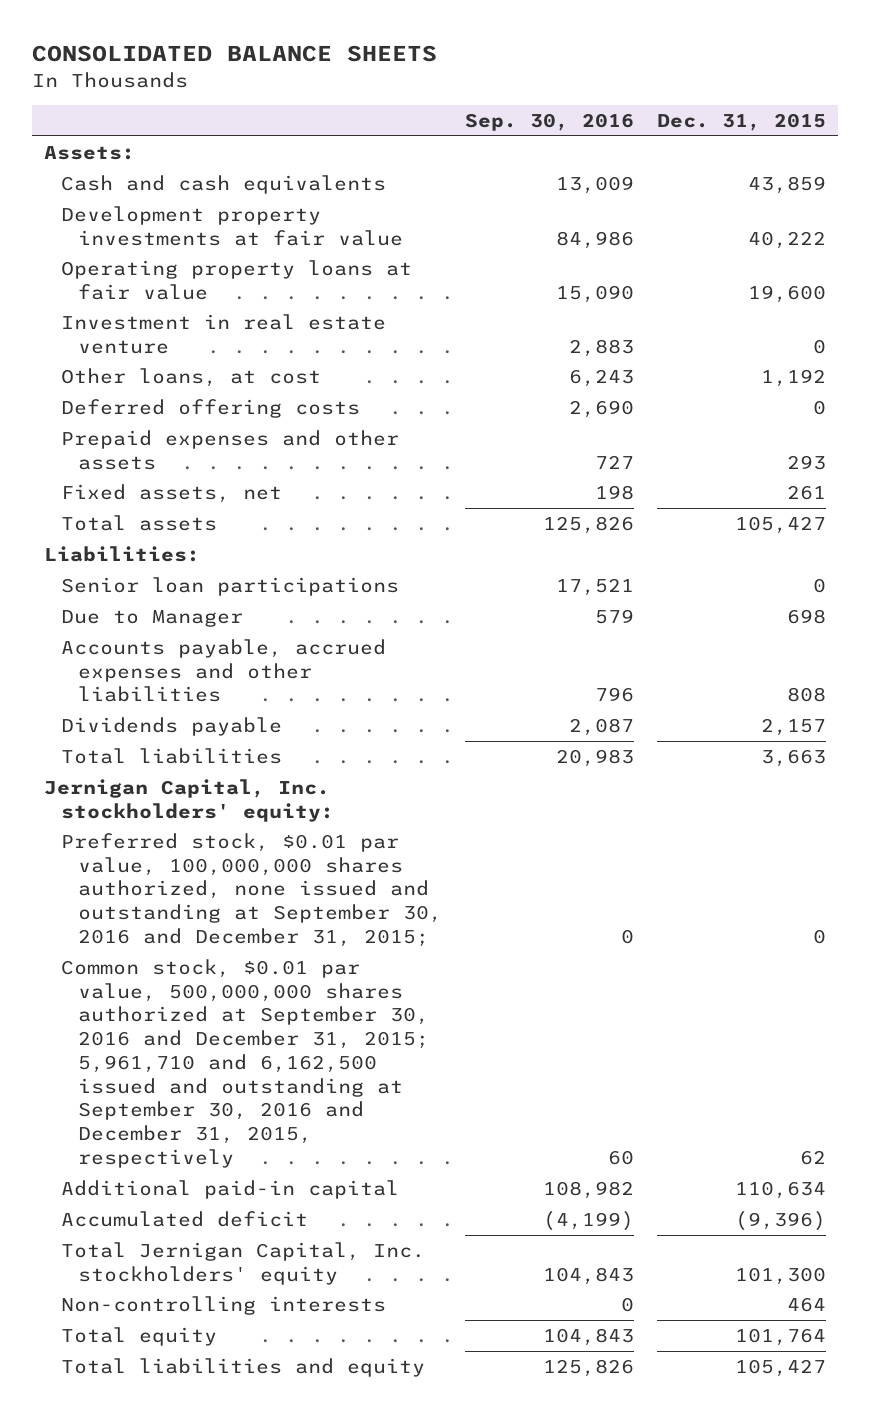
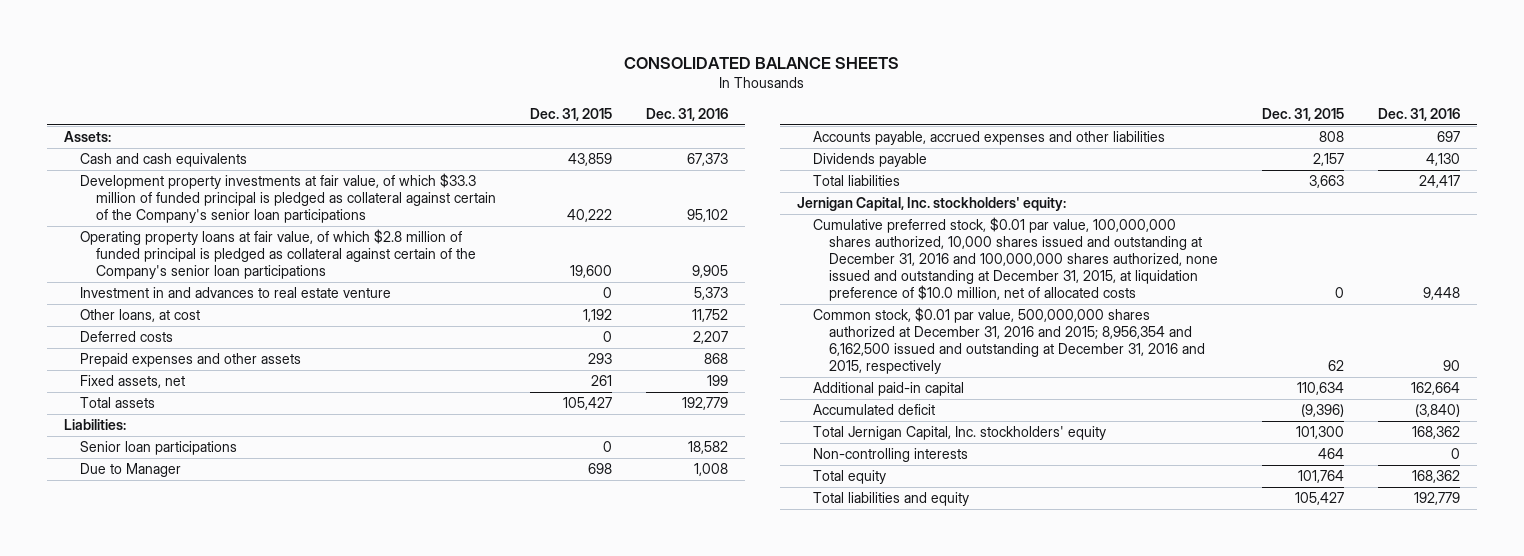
- | Sep. 30, 2016 | Dec. 31, 2015
+ | Dec. 31, 2015 | Dec. 31, 2016
- Development property investments at fair value | 84,986 | 40,222
- Operating property loans at fair value | 15,090 | 19,600
- Investment in real estate venture | 2,883 | 0
+ Development property investments at fair value, of which $33.3 million of funded principal is pledged as collateral against certain of the Company's senior loan participations | 40,222 | 95,102
+ Operating property loans at fair value, of which $2.8 million of funded principal is pledged as collateral against certain of the Company's senior loan participations | 19,600 | 9,905
+ Investment in and advances to real estate venture | 0 | 5,373
- Deferred offering costs | 2,690 | 0
+ Deferred costs | 0 | 2,207
- Preferred stock, $0.01 par value, 100,000,000 shares authorized, none issued and outstanding at September 30, 2016 and December 31, 2015; | 0 | 0
- Common stock, $0.01 par value, 500,000,000 shares authorized at September 30, 2016 and December 31, 2015; 5,961,710 and 6,162,500 issued and outstanding at September 30, 2016 and December 31, 2015, respectively | 60 | 62
+ Cumulative preferred stock, $0.01 par value, 100,000,000 shares authorized, 10,000 shares issued and outstanding at December 31, 2016 and 100,000,000 shares authorized, none issued and outstanding at December 31, 2015, at liquidation preference of $10.0 million, net of allocated costs | 0 | 9,448
+ Common stock, $0.01 par value, 500,000,000 shares authorized at December 31, 2016 and 2015; 8,956,354 and 6,162,500 issued and outstanding at December 31, 2016 and 2015, respectively | 62 | 90

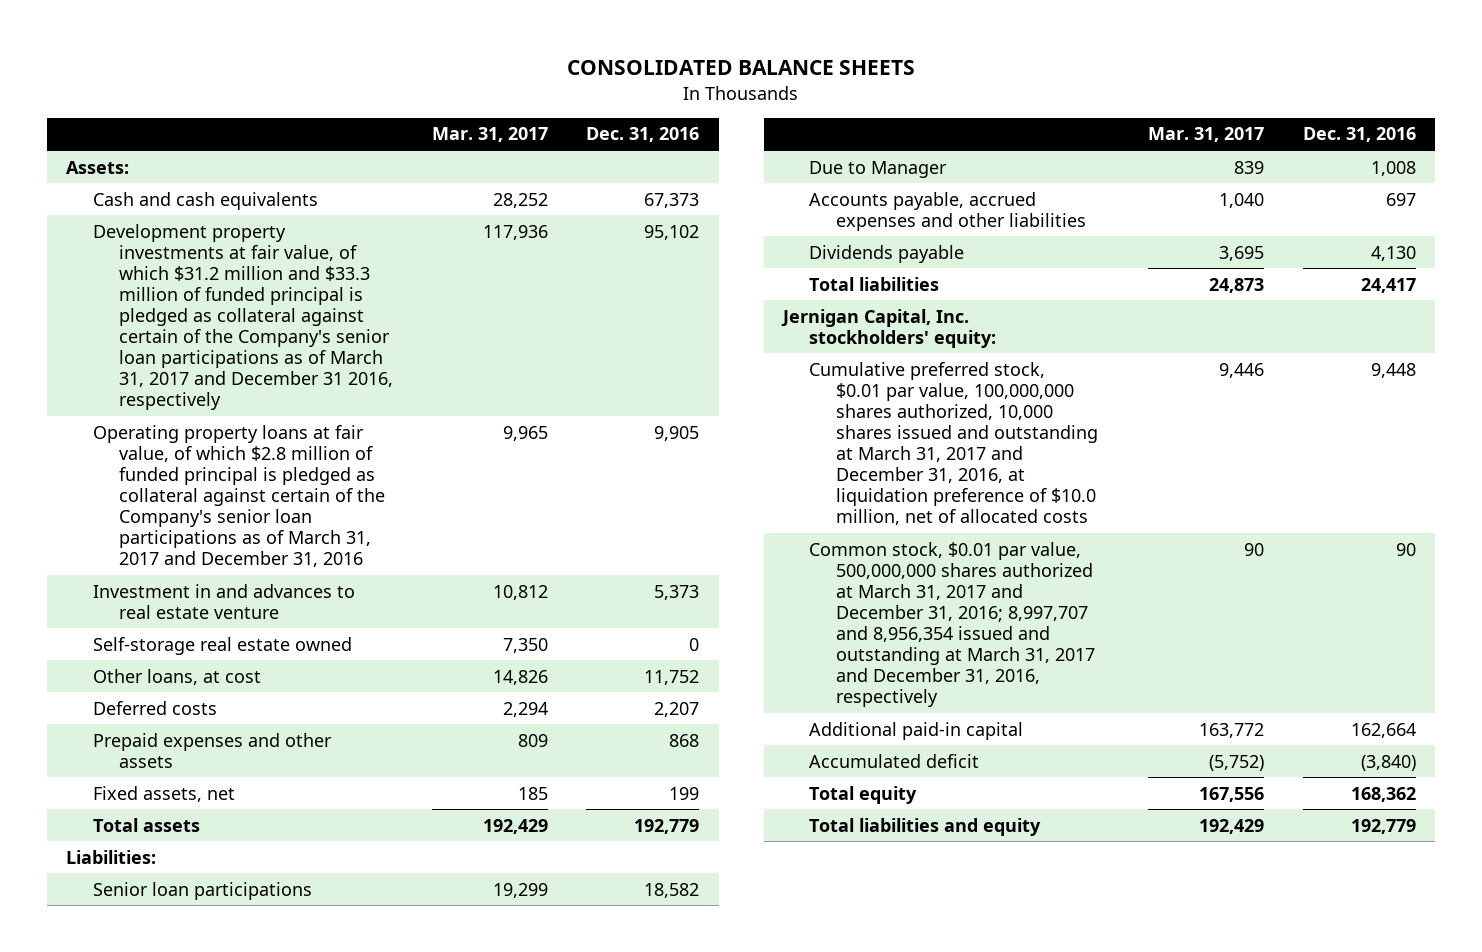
- | Dec. 31, 2015 | Dec. 31, 2016
+ | Mar. 31, 2017 | Dec. 31, 2016
- Development property investments at fair value, of which $33.3 million of funded principal is pledged as collateral against certain of the Company's senior loan participations | 40,222 | 95,102
- Operating property loans at fair value, of which $2.8 million of funded principal is pledged as collateral against certain of the Company's senior loan participations | 19,600 | 9,905
+ Development property investments at fair value, of which $31.2 million and $33.3 million of funded principal is pledged as collateral against certain of the Company's senior loan participations as of March 31, 2017 and December 31 2016, respectively | 117,936 | 95,102
+ Operating property loans at fair value, of which $2.8 million of funded principal is pledged as collateral against certain of the Company's senior loan participations as of March 31, 2017 and December 31, 2016 | 9,965 | 9,905
+ Self-storage real estate owned | 7,350 | 0
- Cumulative preferred stock, $0.01 par value, 100,000,000 shares authorized, 10,000 shares issued and outstanding at December 31, 2016 and 100,000,000 shares authorized, none issued and outstanding at December 31, 2015, at liquidation preference of $10.0 million, net of allocated costs | 0 | 9,448
- Common stock, $0.01 par value, 500,000,000 shares authorized at December 31, 2016 and 2015; 8,956,354 and 6,162,500 issued and outstanding at December 31, 2016 and 2015, respectively | 62 | 90
+ Cumulative preferred stock, $0.01 par value, 100,000,000 shares authorized, 10,000 shares issued and outstanding at March 31, 2017 and December 31, 2016, at liquidation preference of $10.0 million, net of allocated costs | 9,446 | 9,448
+ Common stock, $0.01 par value, 500,000,000 shares authorized at March 31, 2017 and December 31, 2016; 8,997,707 and 8,956,354 issued and outstanding at March 31, 2017 and December 31, 2016, respectively | 90 | 90
- Total Jernigan Capital, Inc. stockholders' equity | 101,300 | 168,362
- Non-controlling interests | 464 | 0

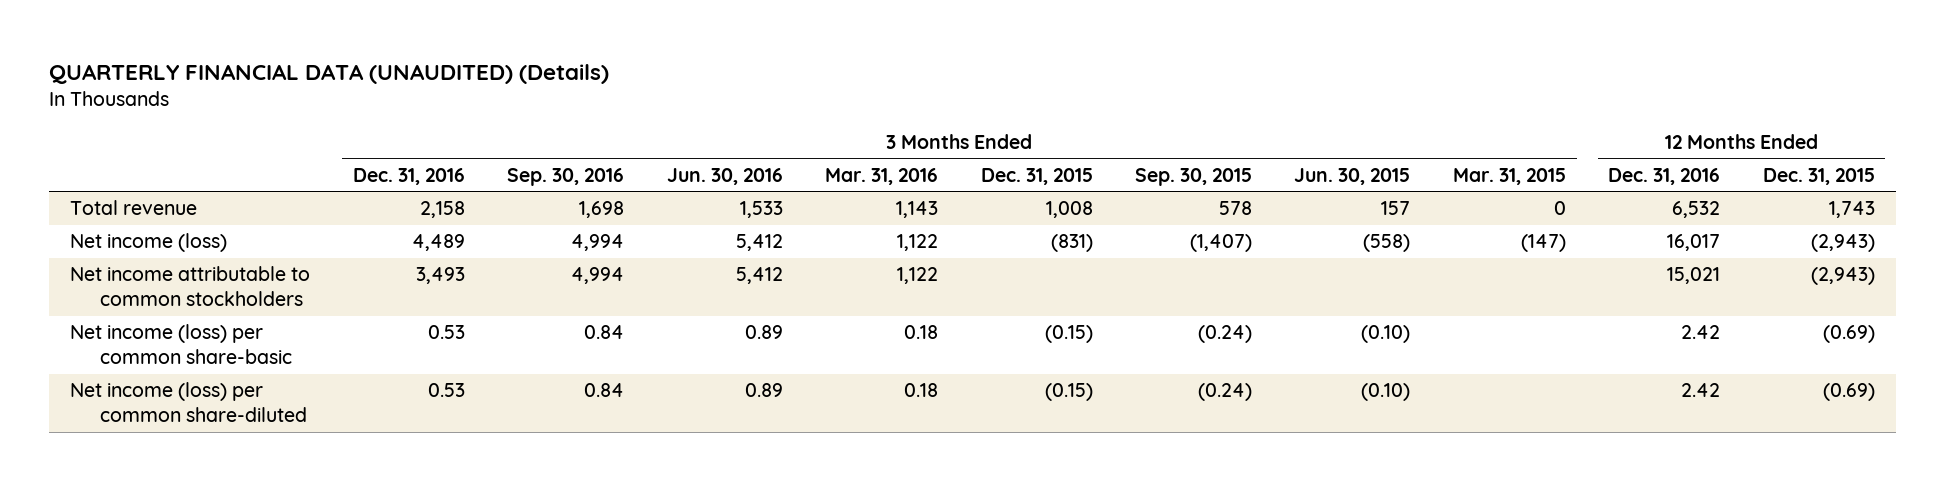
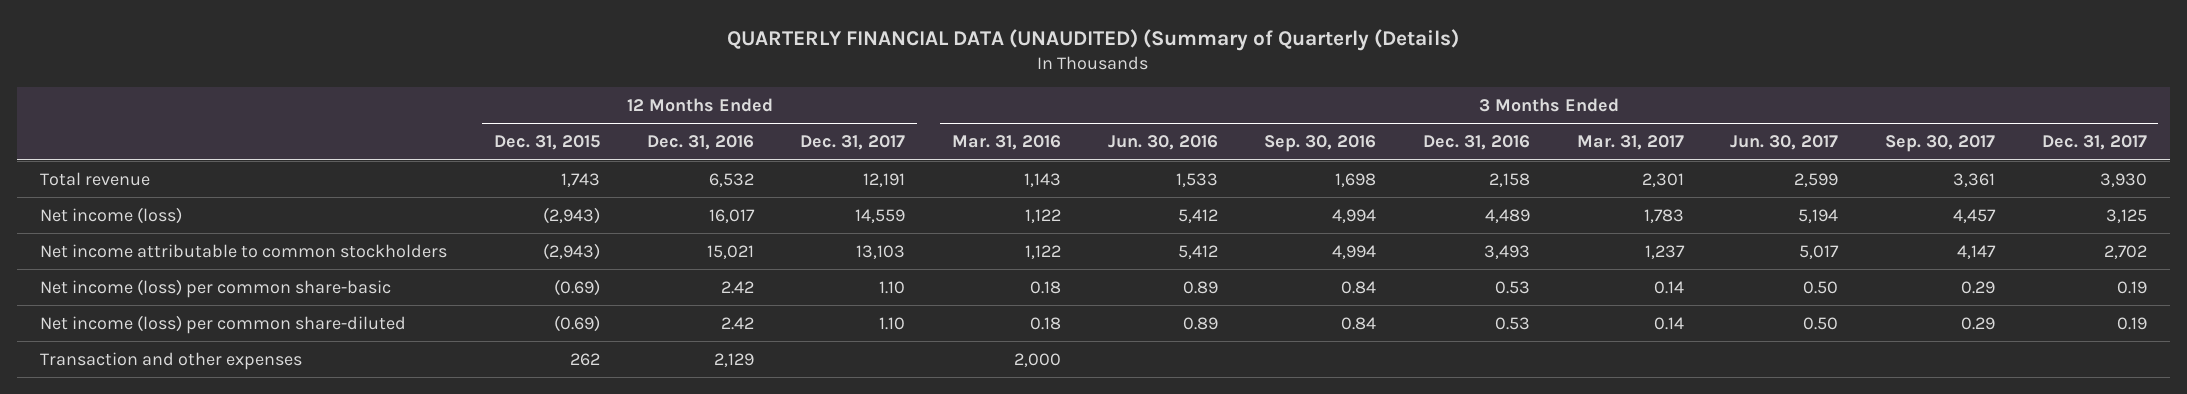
- QUARTERLY FINANCIAL DATA (UNAUDITED) (Details)
+ QUARTERLY FINANCIAL DATA (UNAUDITED) (Summary of Quarterly (Details)
- | 3 Months Ended Dec. 31, 2016 | 3 Months Ended Sep. 30, 2016 | 3 Months Ended Jun. 30, 2016 | 3 Months Ended Mar. 31, 2016 | 3 Months Ended Dec. 31, 2015 | 3 Months Ended Sep. 30, 2015 | 3 Months Ended Jun. 30, 2015 | 3 Months Ended Mar. 31, 2015 | 12 Months Ended Dec. 31, 2016 | 12 Months Ended Dec. 31, 2015
+ | 12 Months Ended Dec. 31, 2015 | 12 Months Ended Dec. 31, 2016 | 12 Months Ended Dec. 31, 2017 | 3 Months Ended Mar. 31, 2016 | 3 Months Ended Jun. 30, 2016 | 3 Months Ended Sep. 30, 2016 | 3 Months Ended Dec. 31, 2016 | 3 Months Ended Mar. 31, 2017 | 3 Months Ended Jun. 30, 2017 | 3 Months Ended Sep. 30, 2017 | 3 Months Ended Dec. 31, 2017
+ Transaction and other expenses | 262 | 2,129 | | 2,000 | | | | | | |

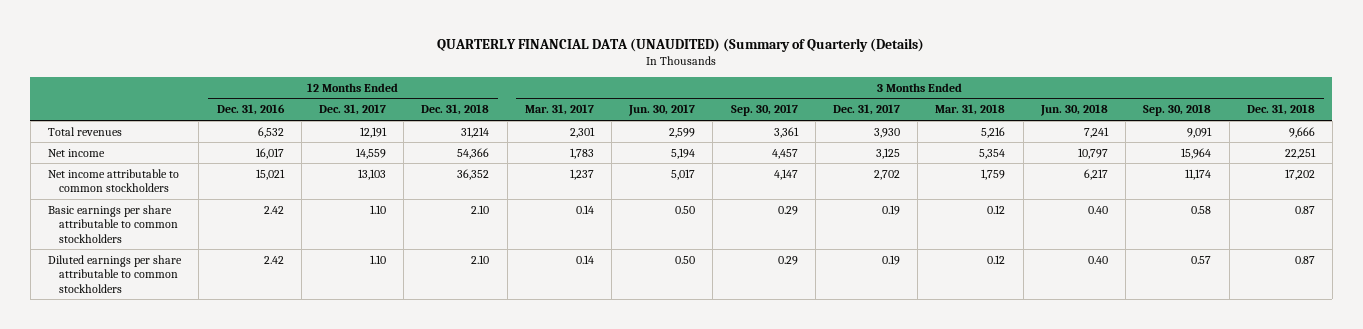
- | 12 Months Ended Dec. 31, 2015 | 12 Months Ended Dec. 31, 2016 | 12 Months Ended Dec. 31, 2017 | 3 Months Ended Mar. 31, 2016 | 3 Months Ended Jun. 30, 2016 | 3 Months Ended Sep. 30, 2016 | 3 Months Ended Dec. 31, 2016 | 3 Months Ended Mar. 31, 2017 | 3 Months Ended Jun. 30, 2017 | 3 Months Ended Sep. 30, 2017 | 3 Months Ended Dec. 31, 2017
+ | 12 Months Ended Dec. 31, 2016 | 12 Months Ended Dec. 31, 2017 | 12 Months Ended Dec. 31, 2018 | 3 Months Ended Mar. 31, 2017 | 3 Months Ended Jun. 30, 2017 | 3 Months Ended Sep. 30, 2017 | 3 Months Ended Dec. 31, 2017 | 3 Months Ended Mar. 31, 2018 | 3 Months Ended Jun. 30, 2018 | 3 Months Ended Sep. 30, 2018 | 3 Months Ended Dec. 31, 2018
- Total revenue | 1,743 | 6,532 | 12,191 | 1,143 | 1,533 | 1,698 | 2,158 | 2,301 | 2,599 | 3,361 | 3,930
- Net income (loss) | (2,943) | 16,017 | 14,559 | 1,122 | 5,412 | 4,994 | 4,489 | 1,783 | 5,194 | 4,457 | 3,125
+ Total revenues | 6,532 | 12,191 | 31,214 | 2,301 | 2,599 | 3,361 | 3,930 | 5,216 | 7,241 | 9,091 | 9,666
+ Net income | 16,017 | 14,559 | 54,366 | 1,783 | 5,194 | 4,457 | 3,125 | 5,354 | 10,797 | 15,964 | 22,251
- Net income (loss) per common share-basic | (0.69) | 2.42 | 1.10 | 0.18 | 0.89 | 0.84 | 0.53 | 0.14 | 0.50 | 0.29 | 0.19
- Net income (loss) per common share-diluted | (0.69) | 2.42 | 1.10 | 0.18 | 0.89 | 0.84 | 0.53 | 0.14 | 0.50 | 0.29 | 0.19
- Transaction and other expenses | 262 | 2,129 | | 2,000 | | | | | | |
+ Basic earnings per share attributable to common stockholders | 2.42 | 1.10 | 2.10 | 0.14 | 0.50 | 0.29 | 0.19 | 0.12 | 0.40 | 0.58 | 0.87
+ Diluted earnings per share attributable to common stockholders | 2.42 | 1.10 | 2.10 | 0.14 | 0.50 | 0.29 | 0.19 | 0.12 | 0.40 | 0.57 | 0.87

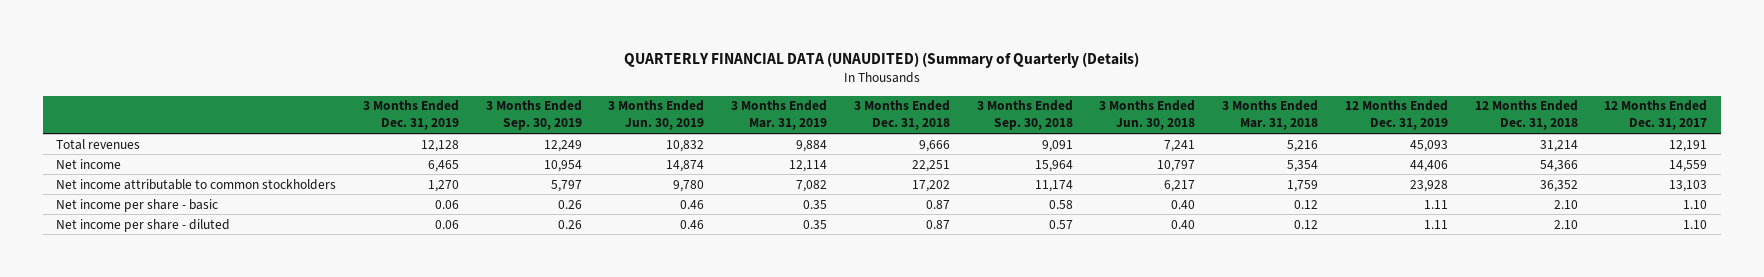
- | 12 Months Ended Dec. 31, 2016 | 12 Months Ended Dec. 31, 2017 | 12 Months Ended Dec. 31, 2018 | 3 Months Ended Mar. 31, 2017 | 3 Months Ended Jun. 30, 2017 | 3 Months Ended Sep. 30, 2017 | 3 Months Ended Dec. 31, 2017 | 3 Months Ended Mar. 31, 2018 | 3 Months Ended Jun. 30, 2018 | 3 Months Ended Sep. 30, 2018 | 3 Months Ended Dec. 31, 2018
+ | 3 Months Ended Dec. 31, 2019 | 3 Months Ended Sep. 30, 2019 | 3 Months Ended Jun. 30, 2019 | 3 Months Ended Mar. 31, 2019 | 3 Months Ended Dec. 31, 2018 | 3 Months Ended Sep. 30, 2018 | 3 Months Ended Jun. 30, 2018 | 3 Months Ended Mar. 31, 2018 | 12 Months Ended Dec. 31, 2019 | 12 Months Ended Dec. 31, 2018 | 12 Months Ended Dec. 31, 2017
- Basic earnings per share attributable to common stockholders | 2.42 | 1.10 | 2.10 | 0.14 | 0.50 | 0.29 | 0.19 | 0.12 | 0.40 | 0.58 | 0.87
- Diluted earnings per share attributable to common stockholders | 2.42 | 1.10 | 2.10 | 0.14 | 0.50 | 0.29 | 0.19 | 0.12 | 0.40 | 0.57 | 0.87
+ Net income per share - basic | 0.06 | 0.26 | 0.46 | 0.35 | 0.87 | 0.58 | 0.40 | 0.12 | 1.11 | 2.10 | 1.10
+ Net income per share - diluted | 0.06 | 0.26 | 0.46 | 0.35 | 0.87 | 0.57 | 0.40 | 0.12 | 1.11 | 2.10 | 1.10

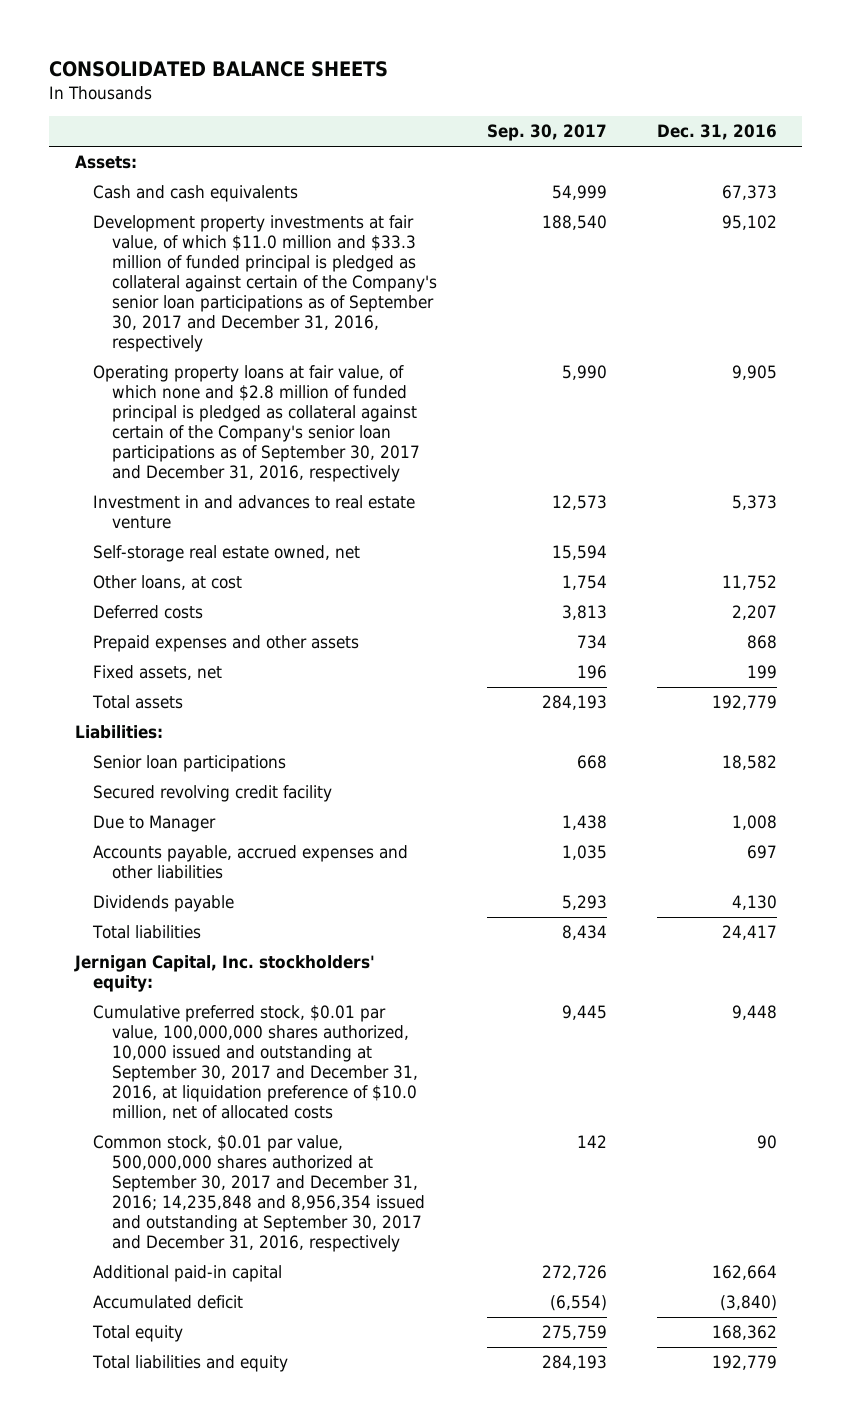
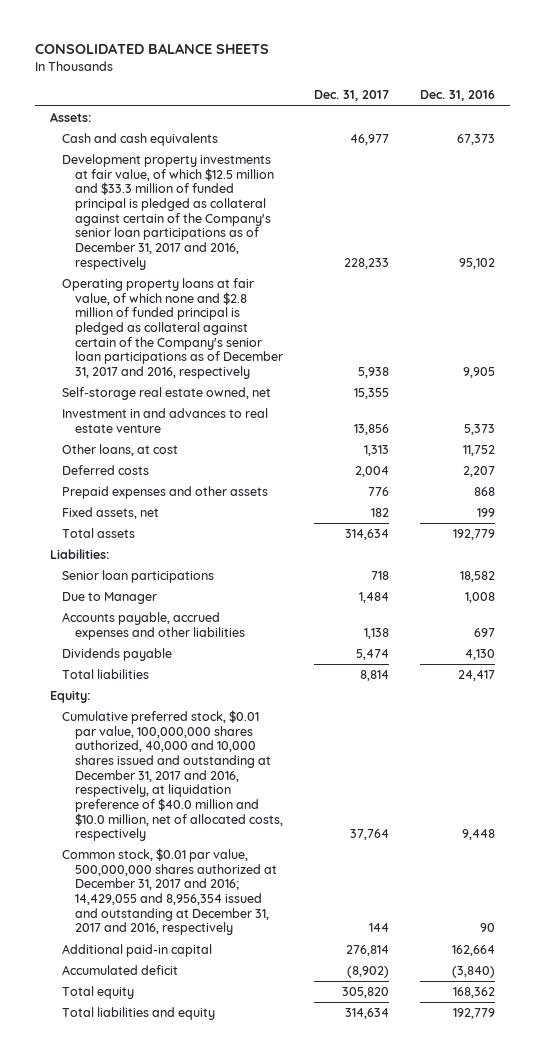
- | Sep. 30, 2017 | Dec. 31, 2016
+ | Dec. 31, 2017 | Dec. 31, 2016
- Development property investments at fair value, of which $11.0 million and $33.3 million of funded principal is pledged as collateral against certain of the Company's senior loan participations as of September 30, 2017 and December 31, 2016, respectively | 188,540 | 95,102
- Operating property loans at fair value, of which none and $2.8 million of funded principal is pledged as collateral against certain of the Company's senior loan participations as of September 30, 2017 and December 31, 2016, respectively | 5,990 | 9,905
+ Development property investments at fair value, of which $12.5 million and $33.3 million of funded principal is pledged as collateral against certain of the Company's senior loan participations as of December 31, 2017 and 2016, respectively | 228,233 | 95,102
+ Operating property loans at fair value, of which none and $2.8 million of funded principal is pledged as collateral against certain of the Company's senior loan participations as of December 31, 2017 and 2016, respectively | 5,938 | 9,905
moved down: Investment in and advances to real estate venture | 13,856 | 5,373
- Secured revolving credit facility
- Jernigan Capital, Inc. stockholders' equity:
- Cumulative preferred stock, $0.01 par value, 100,000,000 shares authorized, 10,000 issued and outstanding at September 30, 2017 and December 31, 2016, at liquidation preference of $10.0 million, net of allocated costs | 9,445 | 9,448
- Common stock, $0.01 par value, 500,000,000 shares authorized at September 30, 2017 and December 31, 2016; 14,235,848 and 8,956,354 issued and outstanding at September 30, 2017 and December 31, 2016, respectively | 142 | 90
+ Equity:
+ Cumulative preferred stock, $0.01 par value, 100,000,000 shares authorized, 40,000 and 10,000 shares issued and outstanding at December 31, 2017 and 2016, respectively, at liquidation preference of $40.0 million and $10.0 million, net of allocated costs, respectively | 37,764 | 9,448
+ Common stock, $0.01 par value, 500,000,000 shares authorized at December 31, 2017 and 2016; 14,429,055 and 8,956,354 issued and outstanding at December 31, 2017 and 2016, respectively | 144 | 90

